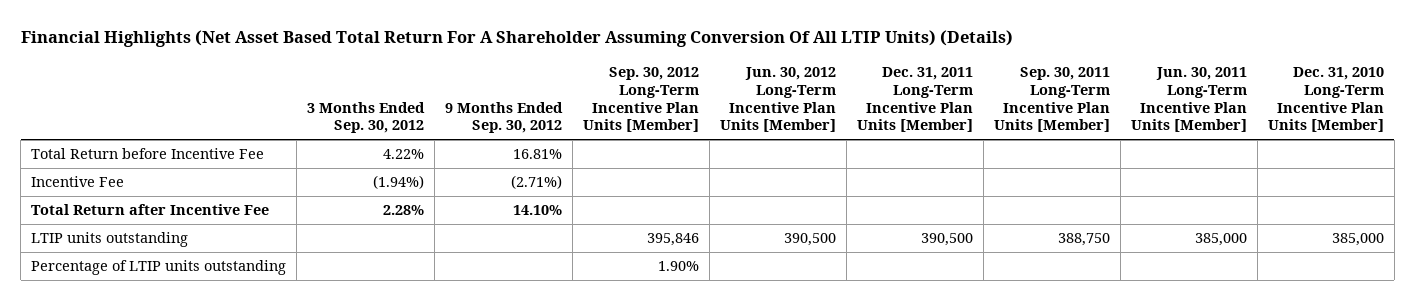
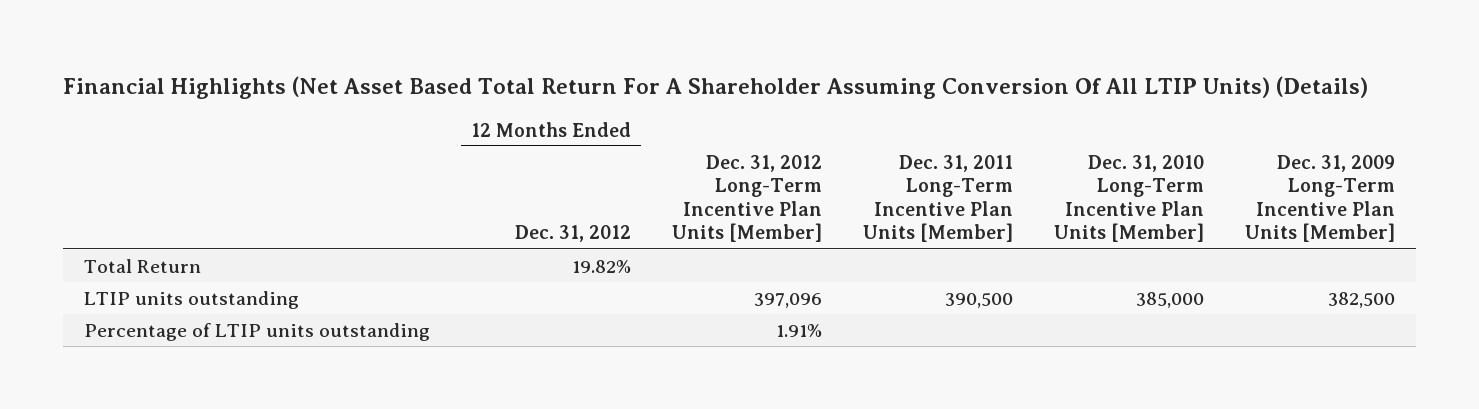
- | 3 Months Ended Sep. 30, 2012 | 9 Months Ended Sep. 30, 2012 | Sep. 30, 2012 Long-Term Incentive Plan Units [Member] | Jun. 30, 2012 Long-Term Incentive Plan Units [Member] | Dec. 31, 2011 Long-Term Incentive Plan Units [Member] | Sep. 30, 2011 Long-Term Incentive Plan Units [Member] | Jun. 30, 2011 Long-Term Incentive Plan Units [Member] | Dec. 31, 2010 Long-Term Incentive Plan Units [Member]
+ | 12 Months Ended Dec. 31, 2012 | Dec. 31, 2012 Long-Term Incentive Plan Units [Member] | Dec. 31, 2011 Long-Term Incentive Plan Units [Member] | Dec. 31, 2010 Long-Term Incentive Plan Units [Member] | Dec. 31, 2009 Long-Term Incentive Plan Units [Member]
- Total Return before Incentive Fee | 4.22% | 16.81% | | | | | |
- Incentive Fee | (1.94%) | (2.71%) | | | | | |
- Total Return after Incentive Fee | 2.28% | 14.10% | | | | | |
+ Total Return | 19.82% | | | |

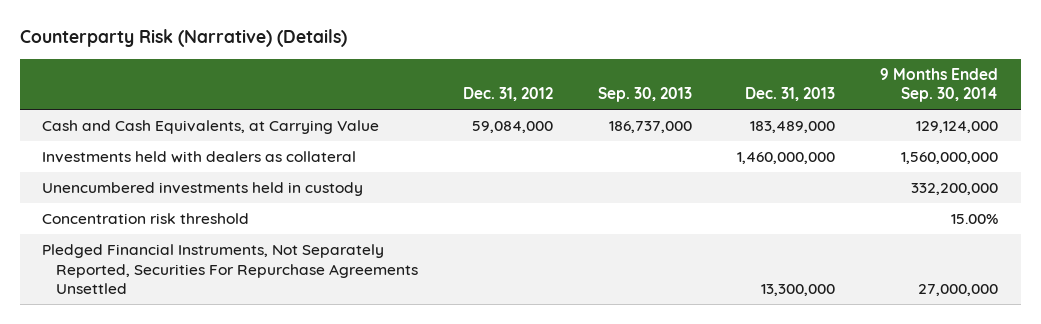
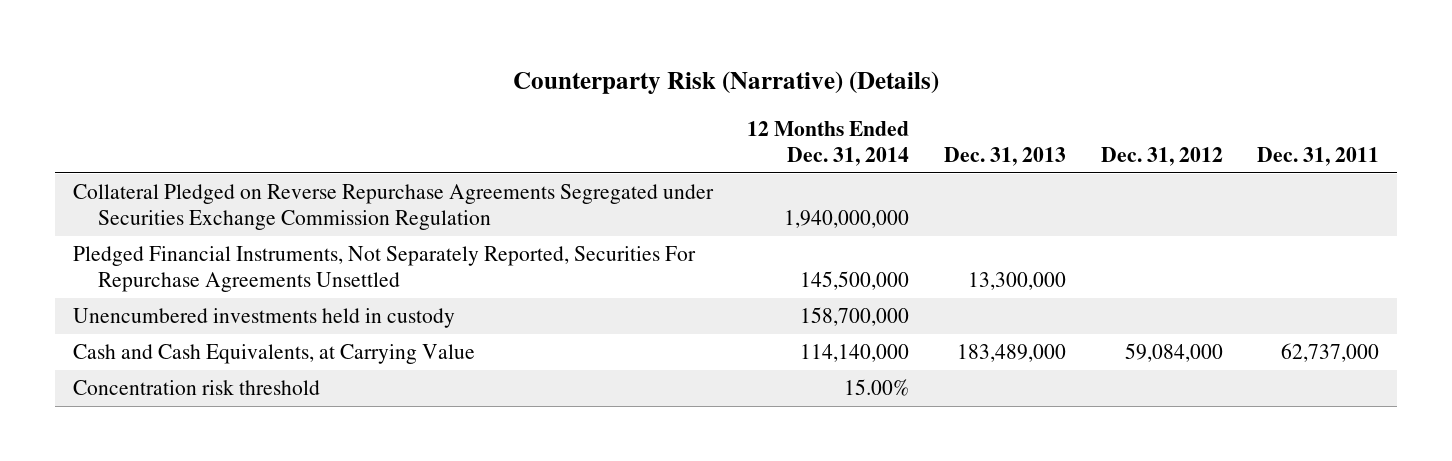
- | Dec. 31, 2012 | Sep. 30, 2013 | Dec. 31, 2013 | 9 Months Ended Sep. 30, 2014
+ | 12 Months Ended Dec. 31, 2014 | Dec. 31, 2013 | Dec. 31, 2012 | Dec. 31, 2011
- Investments held with dealers as collateral | | | 1,460,000,000 | 1,560,000,000
+ Collateral Pledged on Reverse Repurchase Agreements Segregated under Securities Exchange Commission Regulation | 1,940,000,000 | | |
moved up: Pledged Financial Instruments, Not Separately Reported, Securities For Repurchase Agreements Unsettled | 145,500,000 | 13,300,000 | |
moved down: Cash and Cash Equivalents, at Carrying Value | 114,140,000 | 183,489,000 | 59,084,000 | 62,737,000

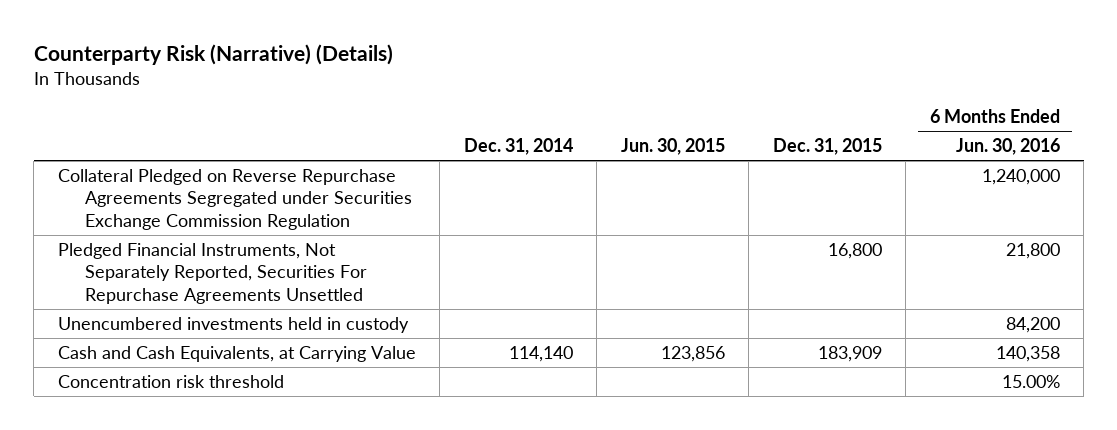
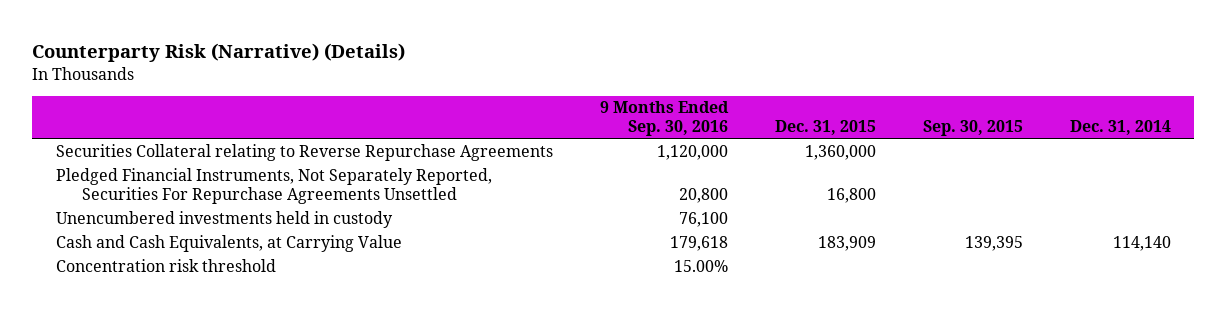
- | Dec. 31, 2014 | Jun. 30, 2015 | Dec. 31, 2015 | 6 Months Ended Jun. 30, 2016
+ | 9 Months Ended Sep. 30, 2016 | Dec. 31, 2015 | Sep. 30, 2015 | Dec. 31, 2014
- Collateral Pledged on Reverse Repurchase Agreements Segregated under Securities Exchange Commission Regulation | | | | 1,240,000
+ Securities Collateral relating to Reverse Repurchase Agreements | 1,120,000 | 1,360,000 | |

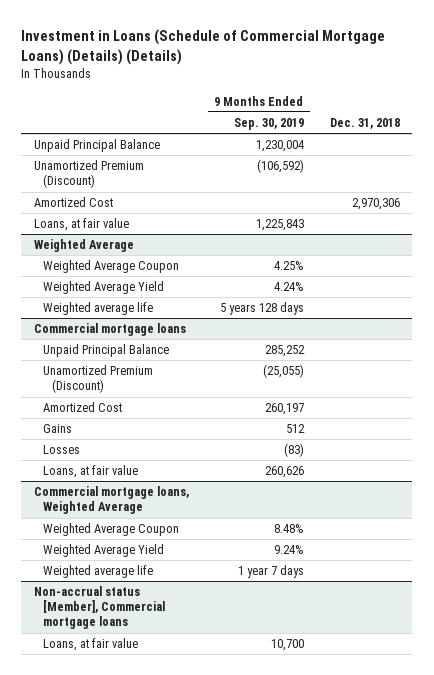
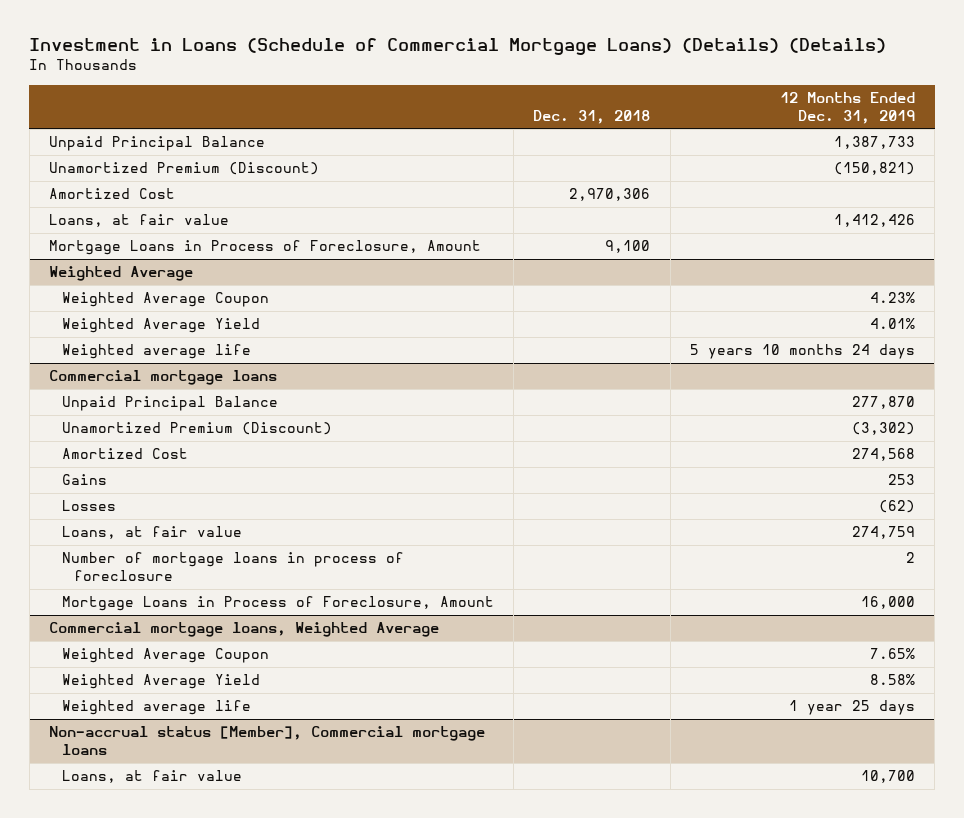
- | 9 Months Ended Sep. 30, 2019 | Dec. 31, 2018
+ | Dec. 31, 2018 | 12 Months Ended Dec. 31, 2019
+ Mortgage Loans in Process of Foreclosure, Amount | 9,100 |
@ Commercial mortgage loans
+ Number of mortgage loans in process of foreclosure | | 2
+ Mortgage Loans in Process of Foreclosure, Amount | | 16,000

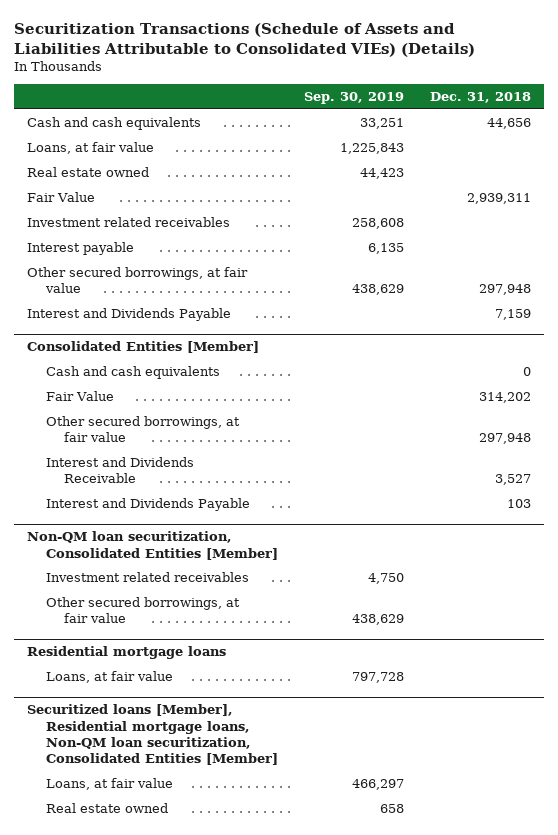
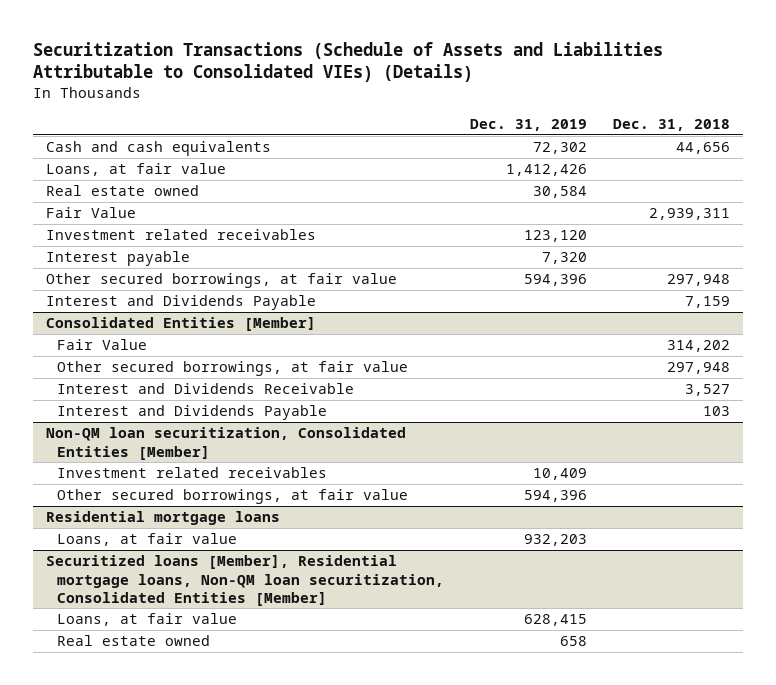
- | Sep. 30, 2019 | Dec. 31, 2018
+ | Dec. 31, 2019 | Dec. 31, 2018
@ Consolidated Entities [Member]
- Cash and cash equivalents | | 0

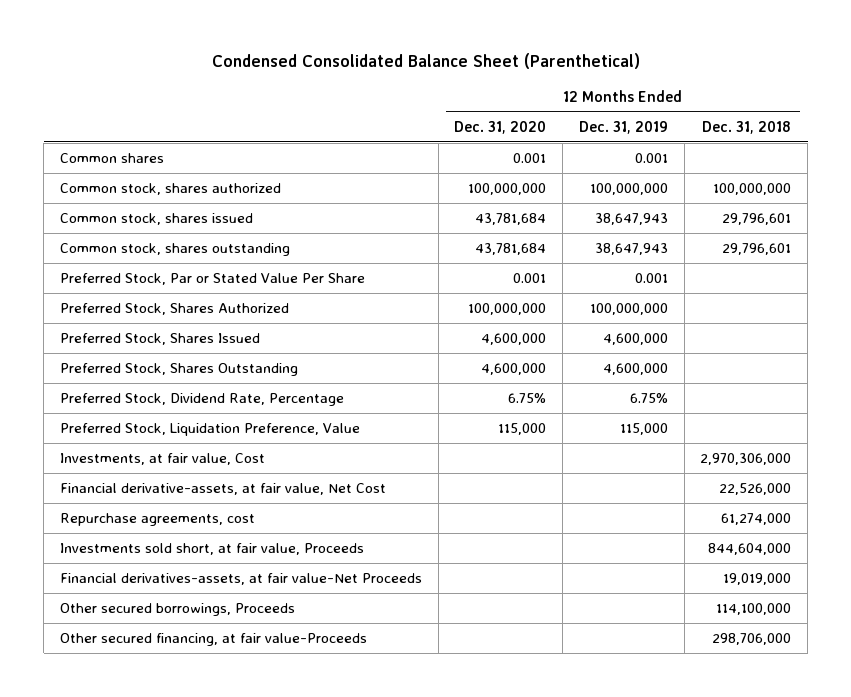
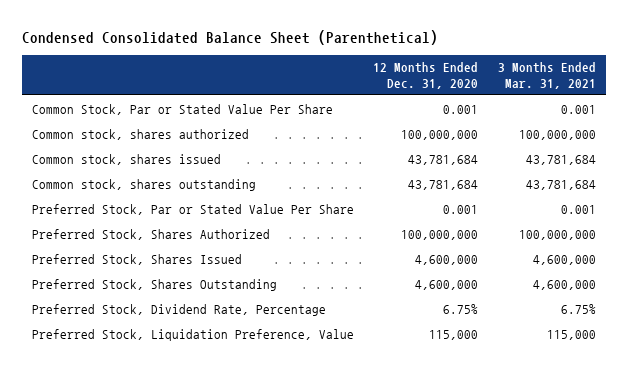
- | 12 Months Ended Dec. 31, 2020 | 12 Months Ended Dec. 31, 2019 | 12 Months Ended Dec. 31, 2018
+ | 12 Months Ended Dec. 31, 2020 | 3 Months Ended Mar. 31, 2021
- Common shares | 0.001 | 0.001 |
+ Common Stock, Par or Stated Value Per Share | 0.001 | 0.001
- Investments, at fair value, Cost | | | 2,970,306,000
- Financial derivative-assets, at fair value, Net Cost | | | 22,526,000
- Repurchase agreements, cost | | | 61,274,000
- Investments sold short, at fair value, Proceeds | | | 844,604,000
- Financial derivatives-assets, at fair value-Net Proceeds | | | 19,019,000
- Other secured borrowings, Proceeds | | | 114,100,000
- Other secured financing, at fair value-Proceeds | | | 298,706,000

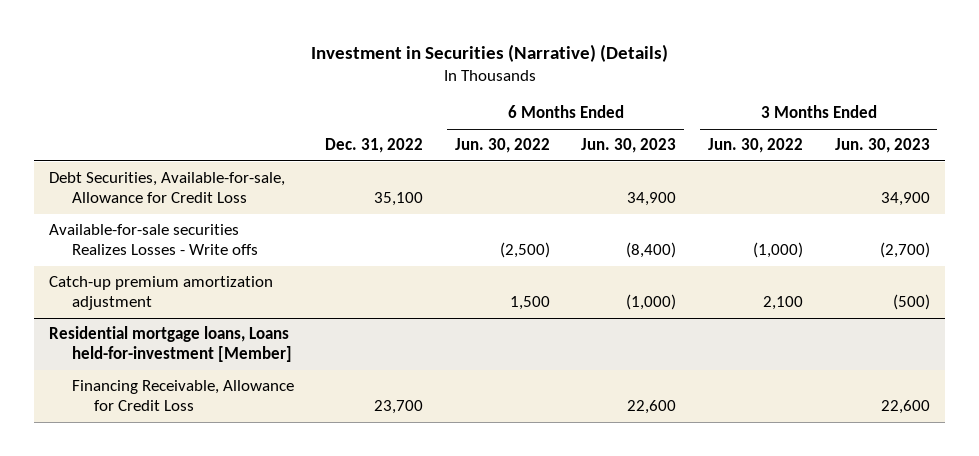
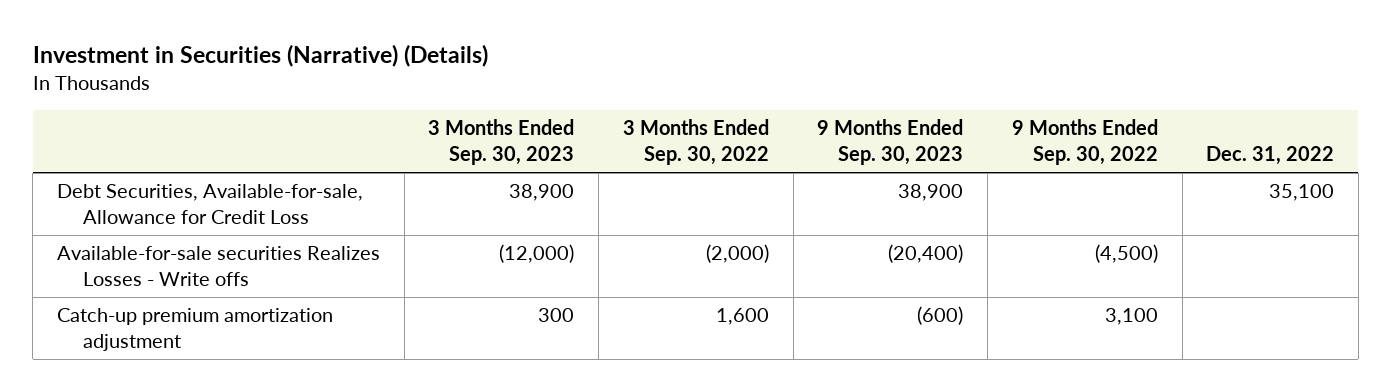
- | Dec. 31, 2022 | 6 Months Ended Jun. 30, 2022 | 6 Months Ended Jun. 30, 2023 | 3 Months Ended Jun. 30, 2022 | 3 Months Ended Jun. 30, 2023
+ | 3 Months Ended Sep. 30, 2023 | 3 Months Ended Sep. 30, 2022 | 9 Months Ended Sep. 30, 2023 | 9 Months Ended Sep. 30, 2022 | Dec. 31, 2022
- Residential mortgage loans, Loans held-for-investment [Member]
- Financing Receivable, Allowance for Credit Loss | 23,700 | | 22,600 | | 22,600

